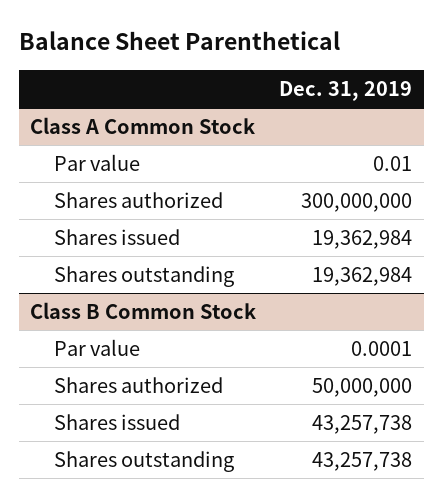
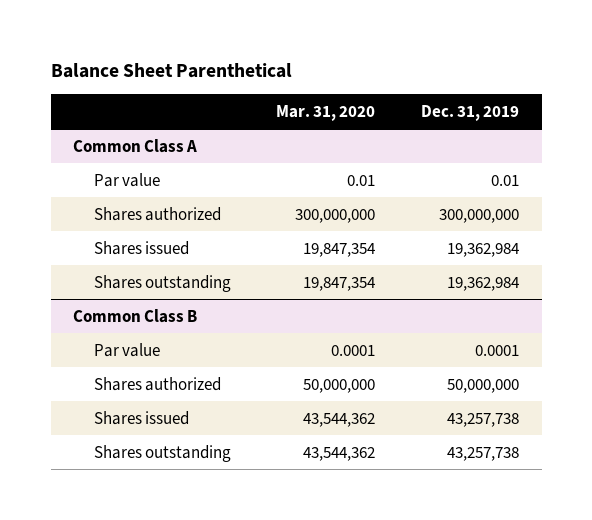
- | Dec. 31, 2019
+ | Mar. 31, 2020 | Dec. 31, 2019
- Class A Common Stock
+ Common Class A
- Class B Common Stock
+ Common Class B

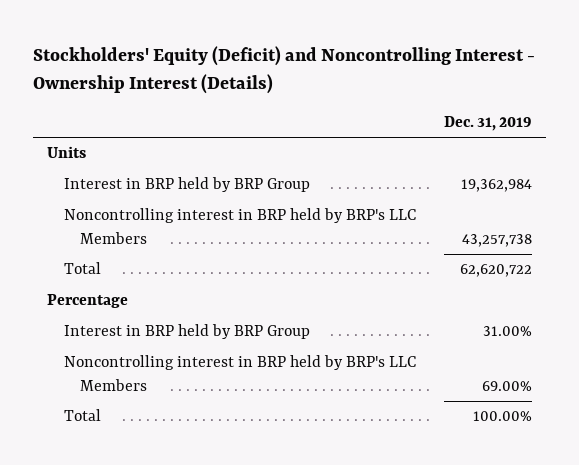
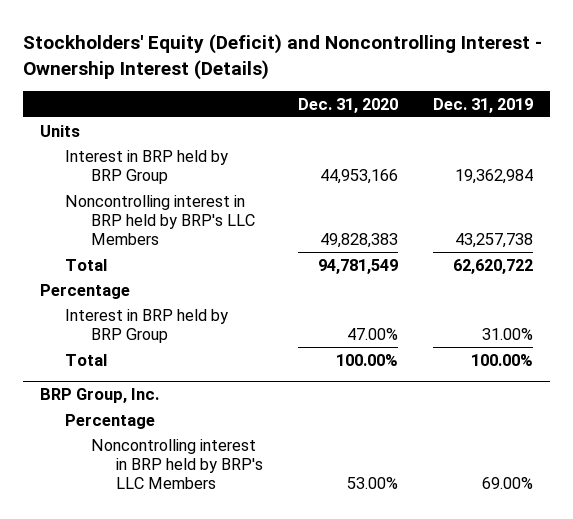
- | Dec. 31, 2019
+ | Dec. 31, 2020 | Dec. 31, 2019
- Noncontrolling interest in BRP held by BRP's LLC Members | 69.00%
+ BRP Group, Inc.
+ Percentage
+ Noncontrolling interest in BRP held by BRP's LLC Members | 53.00% | 69.00%

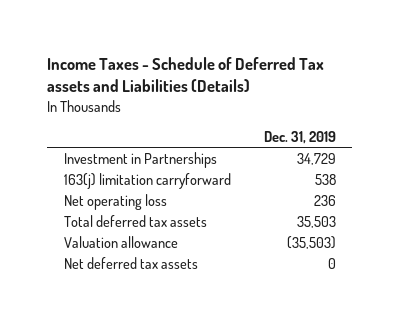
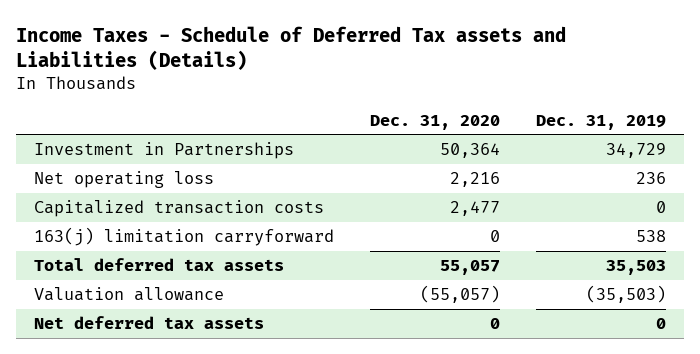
- | Dec. 31, 2019
+ | Dec. 31, 2020 | Dec. 31, 2019
+ Capitalized transaction costs | 2,477 | 0
moved down: 163(j) limitation carryforward | 0 | 538

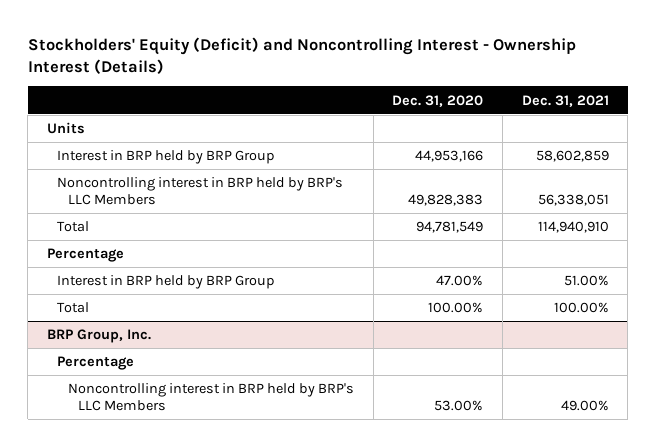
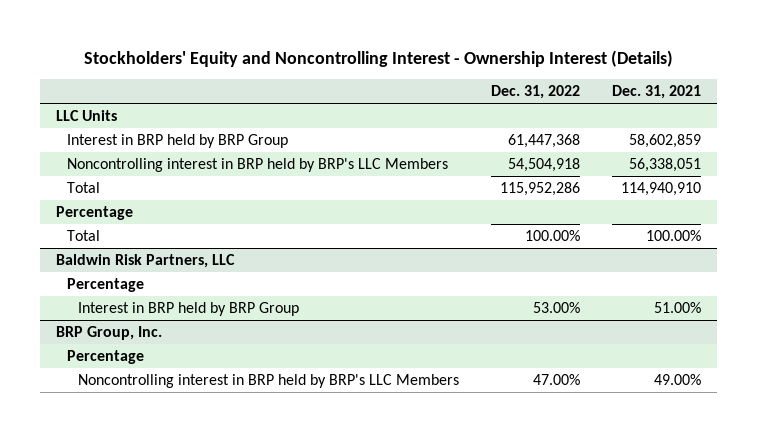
- Stockholders' Equity (Deficit) and Noncontrolling Interest - Ownership Interest (Details)
+ Stockholders' Equity and Noncontrolling Interest - Ownership Interest (Details)
- | Dec. 31, 2020 | Dec. 31, 2021
+ | Dec. 31, 2022 | Dec. 31, 2021
- Units
+ LLC Units
- Interest in BRP held by BRP Group | 47.00% | 51.00%
+ Baldwin Risk Partners, LLC
+ Percentage
+ Interest in BRP held by BRP Group | 53.00% | 51.00%

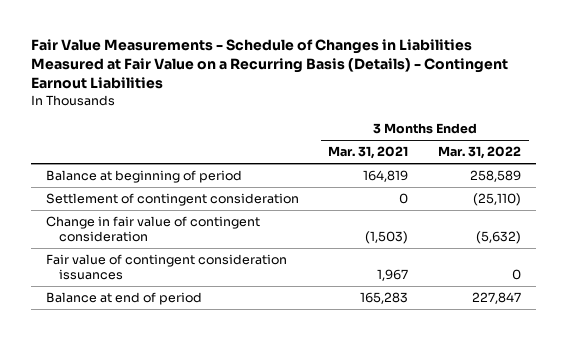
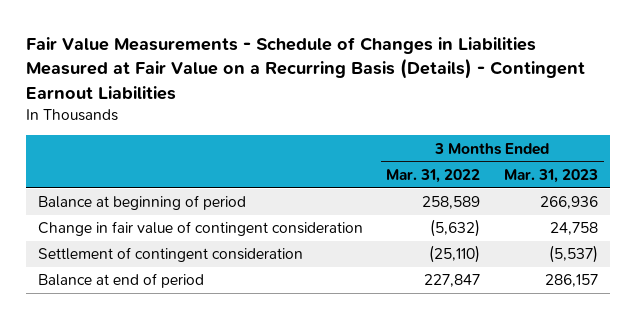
- | 3 Months Ended Mar. 31, 2021 | 3 Months Ended Mar. 31, 2022
+ | 3 Months Ended Mar. 31, 2022 | 3 Months Ended Mar. 31, 2023
- Fair value of contingent consideration issuances | 1,967 | 0
moved down: Settlement of contingent consideration | (25,110) | (5,537)

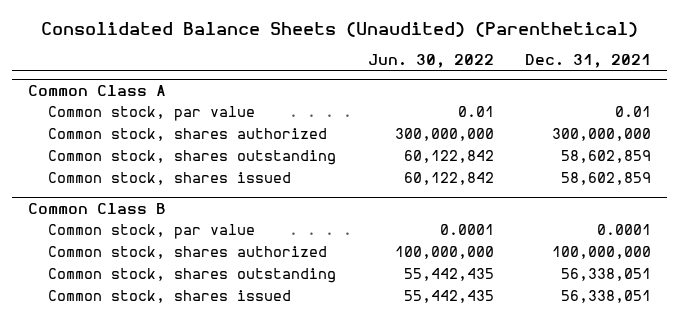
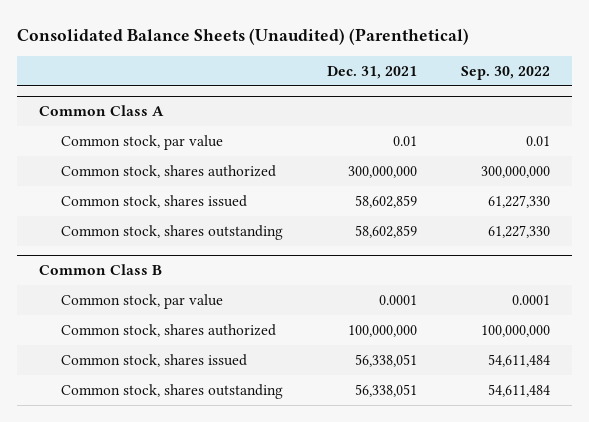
- | Jun. 30, 2022 | Dec. 31, 2021
+ | Dec. 31, 2021 | Sep. 30, 2022
@ Common Class A
moved down: Common stock, shares outstanding | 58,602,859 | 61,227,330
@ Common Class B
moved down: Common stock, shares outstanding | 56,338,051 | 54,611,484

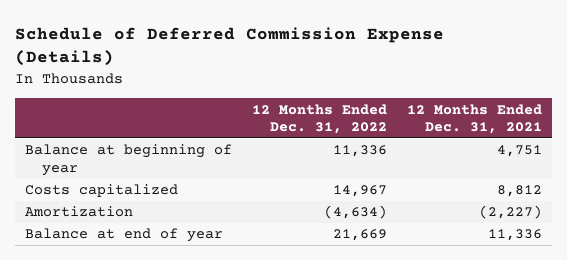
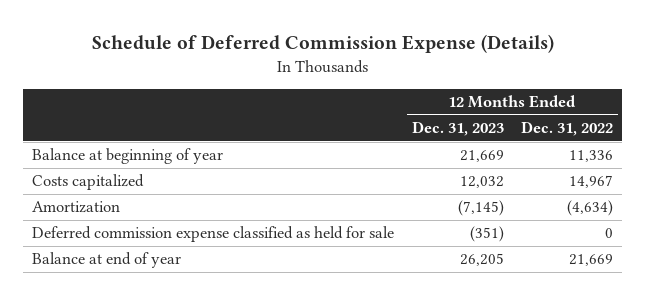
- | 12 Months Ended Dec. 31, 2022 | 12 Months Ended Dec. 31, 2021
+ | 12 Months Ended Dec. 31, 2023 | 12 Months Ended Dec. 31, 2022
+ Deferred commission expense classified as held for sale | (351) | 0

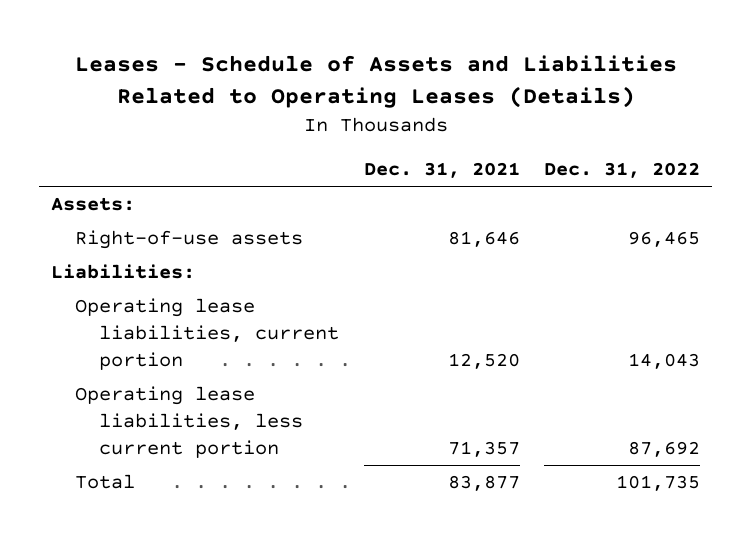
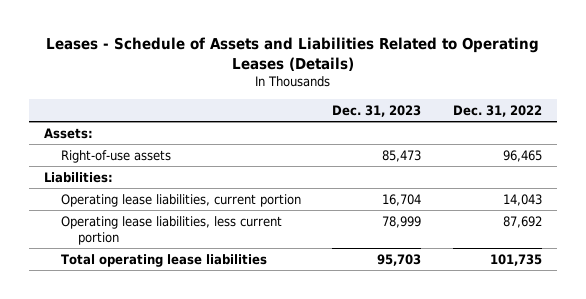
- | Dec. 31, 2021 | Dec. 31, 2022
+ | Dec. 31, 2023 | Dec. 31, 2022
- Total | 83,877 | 101,735
+ Total operating lease liabilities | 95,703 | 101,735

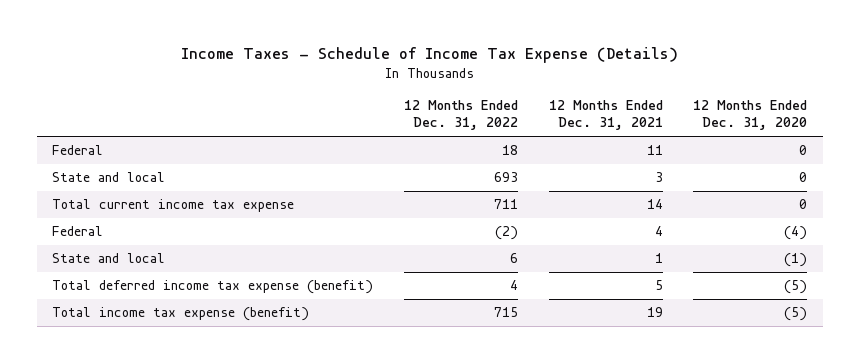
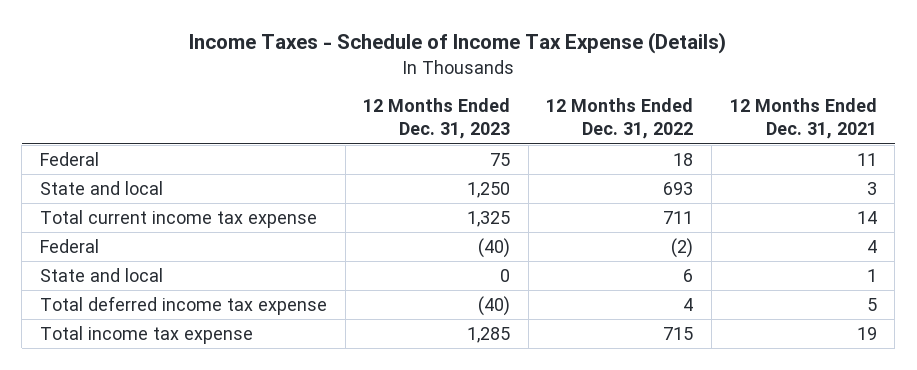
- | 12 Months Ended Dec. 31, 2022 | 12 Months Ended Dec. 31, 2021 | 12 Months Ended Dec. 31, 2020
+ | 12 Months Ended Dec. 31, 2023 | 12 Months Ended Dec. 31, 2022 | 12 Months Ended Dec. 31, 2021
- Total deferred income tax expense (benefit) | 4 | 5 | (5)
- Total income tax expense (benefit) | 715 | 19 | (5)
+ Total deferred income tax expense | (40) | 4 | 5
+ Total income tax expense | 1,285 | 715 | 19

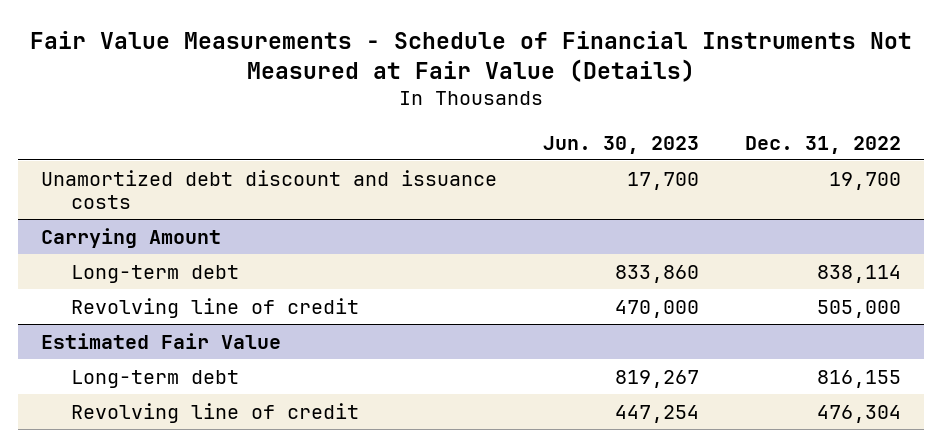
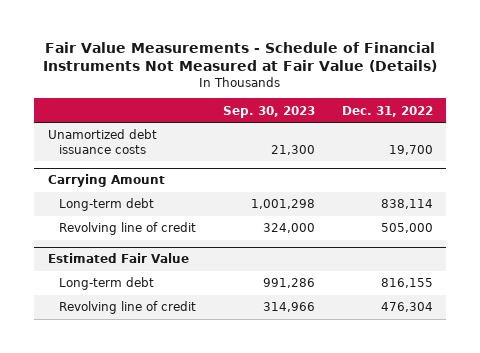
- | Jun. 30, 2023 | Dec. 31, 2022
+ | Sep. 30, 2023 | Dec. 31, 2022
- Unamortized debt discount and issuance costs | 17,700 | 19,700
+ Unamortized debt issuance costs | 21,300 | 19,700

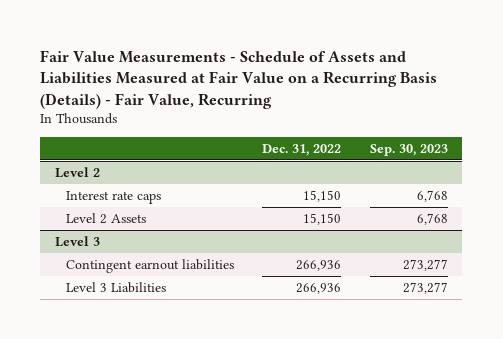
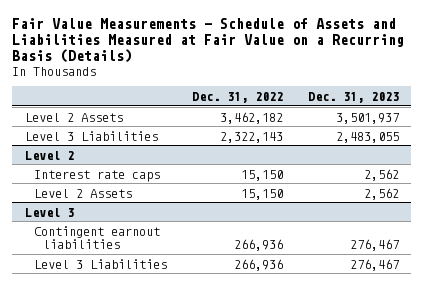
- Fair Value Measurements - Schedule of Assets and Liabilities Measured at Fair Value on a Recurring Basis (Details) - Fair Value, Recurring
+ Fair Value Measurements - Schedule of Assets and Liabilities Measured at Fair Value on a Recurring Basis (Details)
- | Dec. 31, 2022 | Sep. 30, 2023
+ | Dec. 31, 2022 | Dec. 31, 2023
+ Level 2 Assets | 3,462,182 | 3,501,937
+ Level 3 Liabilities | 2,322,143 | 2,483,055

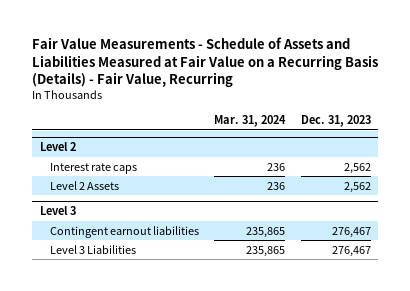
- Fair Value Measurements - Schedule of Assets and Liabilities Measured at Fair Value on a Recurring Basis (Details)
+ Fair Value Measurements - Schedule of Assets and Liabilities Measured at Fair Value on a Recurring Basis (Details) - Fair Value, Recurring
- | Dec. 31, 2022 | Dec. 31, 2023
+ | Mar. 31, 2024 | Dec. 31, 2023
- Level 2 Assets | 3,462,182 | 3,501,937
- Level 3 Liabilities | 2,322,143 | 2,483,055

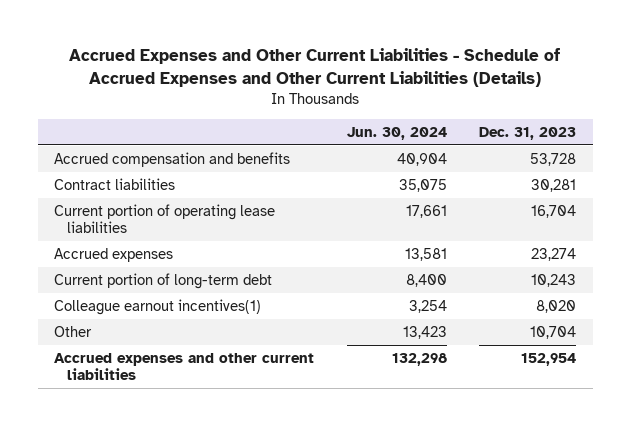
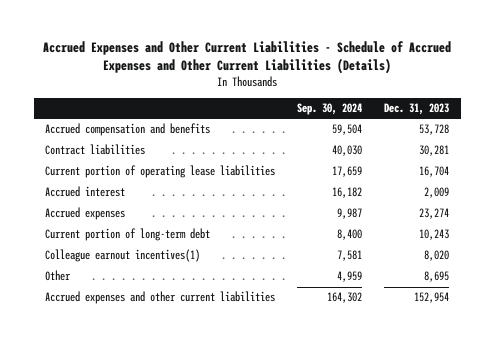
- | Jun. 30, 2024 | Dec. 31, 2023
+ | Sep. 30, 2024 | Dec. 31, 2023
+ Accrued interest | 16,182 | 2,009
- Other | 13,423 | 10,704
+ Other | 4,959 | 8,695

